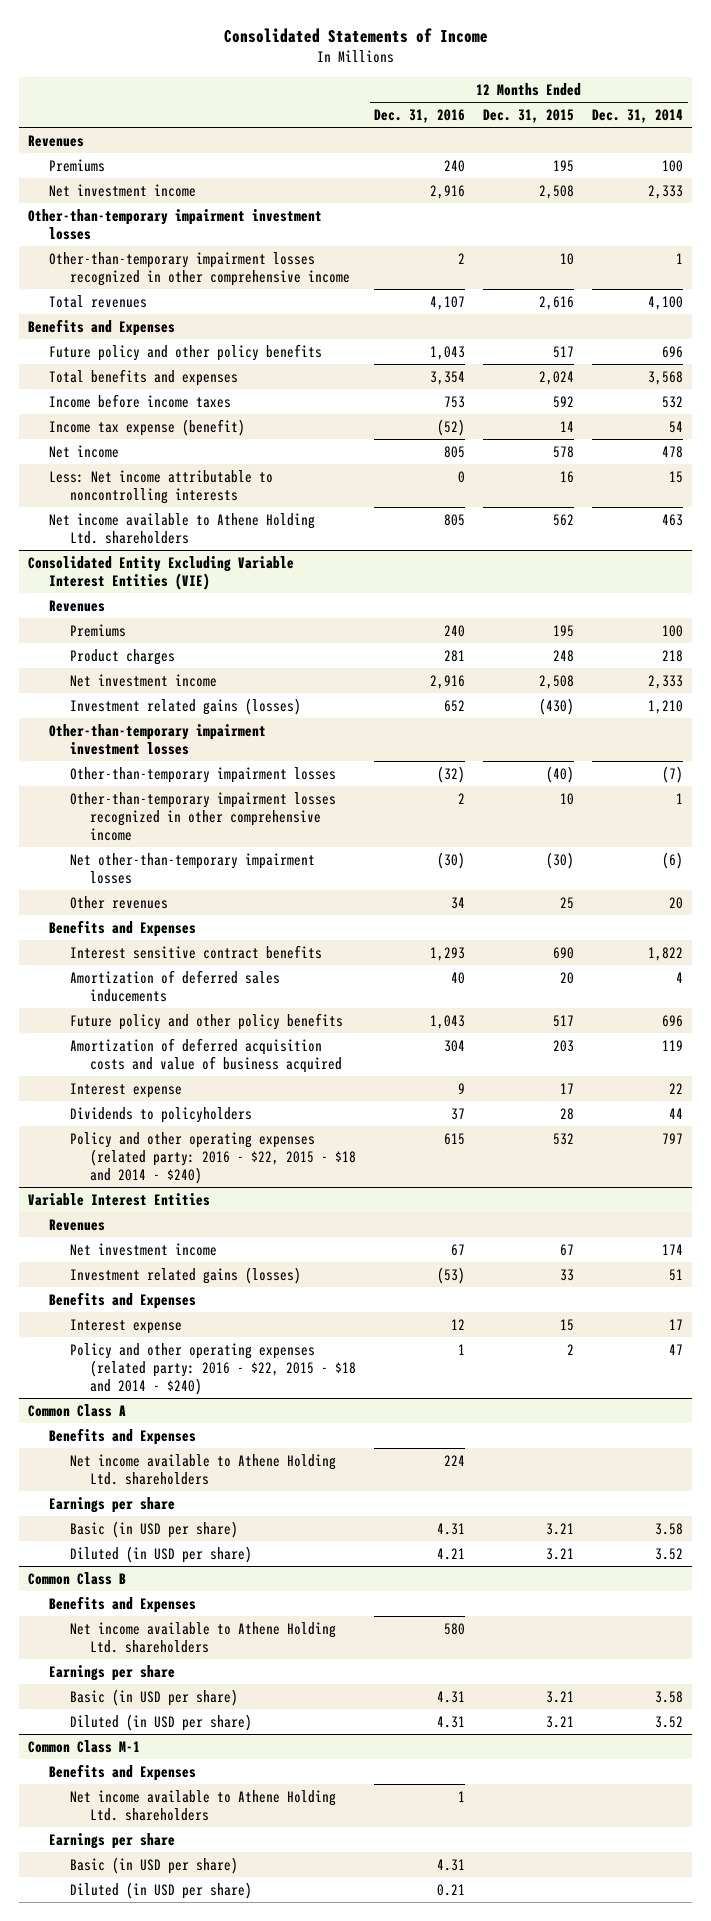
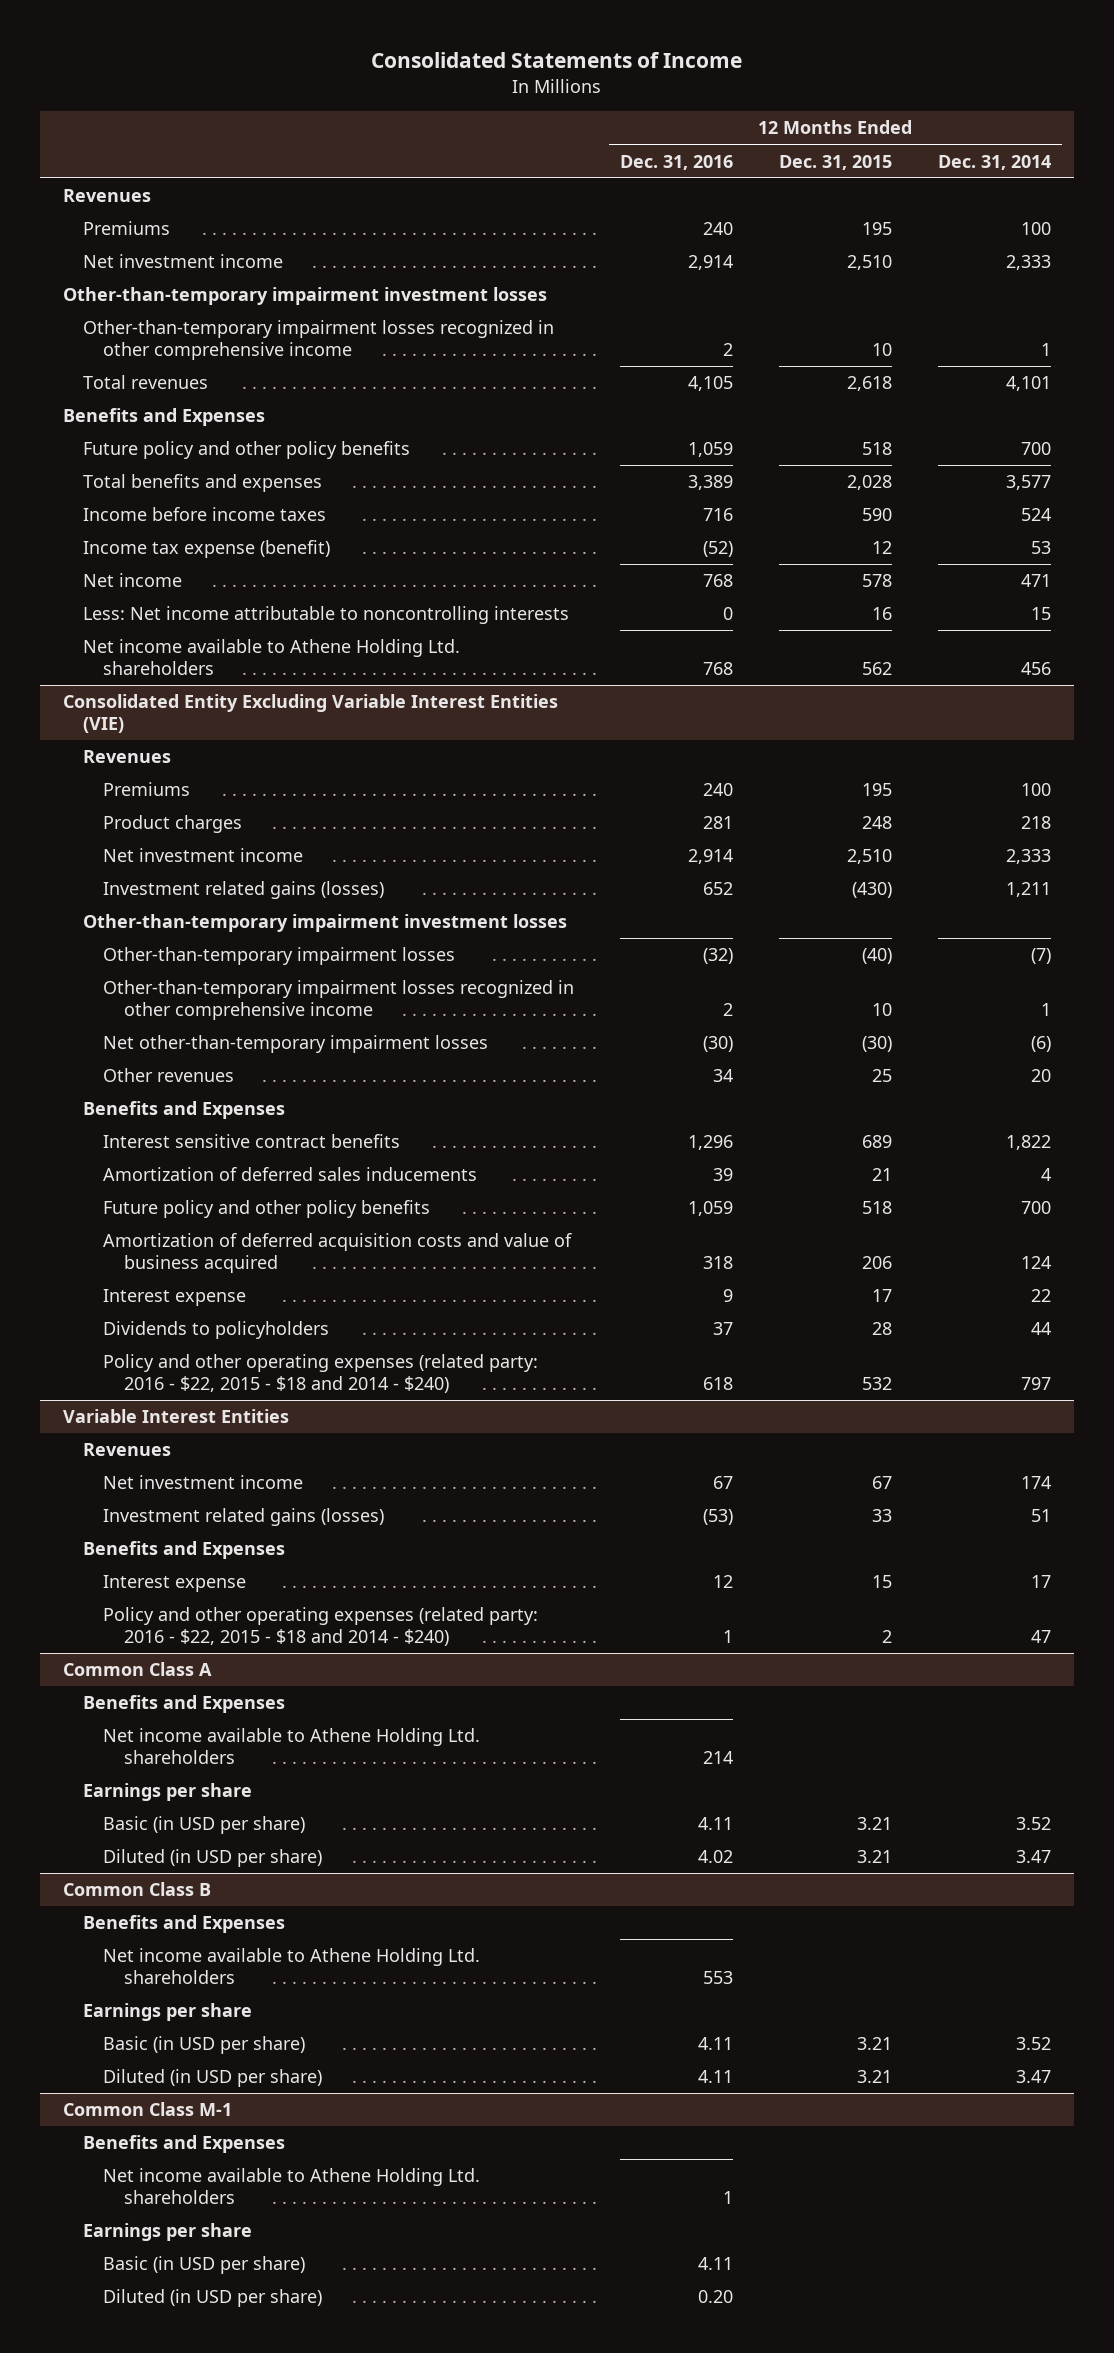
- Net investment income | 2,916 | 2,508 | 2,333
+ Net investment income | 2,914 | 2,510 | 2,333
- Total revenues | 4,107 | 2,616 | 4,100
+ Total revenues | 4,105 | 2,618 | 4,101
- Future policy and other policy benefits | 1,043 | 517 | 696
- Total benefits and expenses | 3,354 | 2,024 | 3,568
- Income before income taxes | 753 | 592 | 532
- Income tax expense (benefit) | (52) | 14 | 54
- Net income | 805 | 578 | 478
+ Future policy and other policy benefits | 1,059 | 518 | 700
+ Total benefits and expenses | 3,389 | 2,028 | 3,577
+ Income before income taxes | 716 | 590 | 524
+ Income tax expense (benefit) | (52) | 12 | 53
+ Net income | 768 | 578 | 471
- Net income available to Athene Holding Ltd. shareholders | 805 | 562 | 463
+ Net income available to Athene Holding Ltd. shareholders | 768 | 562 | 456
@ Consolidated Entity Excluding Variable Interest Entities (VIE)
- Net investment income | 2,916 | 2,508 | 2,333
- Investment related gains (losses) | 652 | (430) | 1,210
+ Net investment income | 2,914 | 2,510 | 2,333
+ Investment related gains (losses) | 652 | (430) | 1,211
- Interest sensitive contract benefits | 1,293 | 690 | 1,822
- Amortization of deferred sales inducements | 40 | 20 | 4
- Future policy and other policy benefits | 1,043 | 517 | 696
- Amortization of deferred acquisition costs and value of business acquired | 304 | 203 | 119
+ Interest sensitive contract benefits | 1,296 | 689 | 1,822
+ Amortization of deferred sales inducements | 39 | 21 | 4
+ Future policy and other policy benefits | 1,059 | 518 | 700
+ Amortization of deferred acquisition costs and value of business acquired | 318 | 206 | 124
- Policy and other operating expenses (related party: 2016 - $22, 2015 - $18 and 2014 - $240) | 615 | 532 | 797
+ Policy and other operating expenses (related party: 2016 - $22, 2015 - $18 and 2014 - $240) | 618 | 532 | 797
@ Common Class A
- Net income available to Athene Holding Ltd. shareholders | 224 | |
+ Net income available to Athene Holding Ltd. shareholders | 214 | |
- Basic (in USD per share) | 4.31 | 3.21 | 3.58
- Diluted (in USD per share) | 4.21 | 3.21 | 3.52
+ Basic (in USD per share) | 4.11 | 3.21 | 3.52
+ Diluted (in USD per share) | 4.02 | 3.21 | 3.47
@ Common Class B
- Net income available to Athene Holding Ltd. shareholders | 580 | |
+ Net income available to Athene Holding Ltd. shareholders | 553 | |
- Basic (in USD per share) | 4.31 | 3.21 | 3.58
- Diluted (in USD per share) | 4.31 | 3.21 | 3.52
+ Basic (in USD per share) | 4.11 | 3.21 | 3.52
+ Diluted (in USD per share) | 4.11 | 3.21 | 3.47
@ Common Class M-1
- Basic (in USD per share) | 4.31 | |
- Diluted (in USD per share) | 0.21 | |
+ Basic (in USD per share) | 4.11 | |
+ Diluted (in USD per share) | 0.20 | |

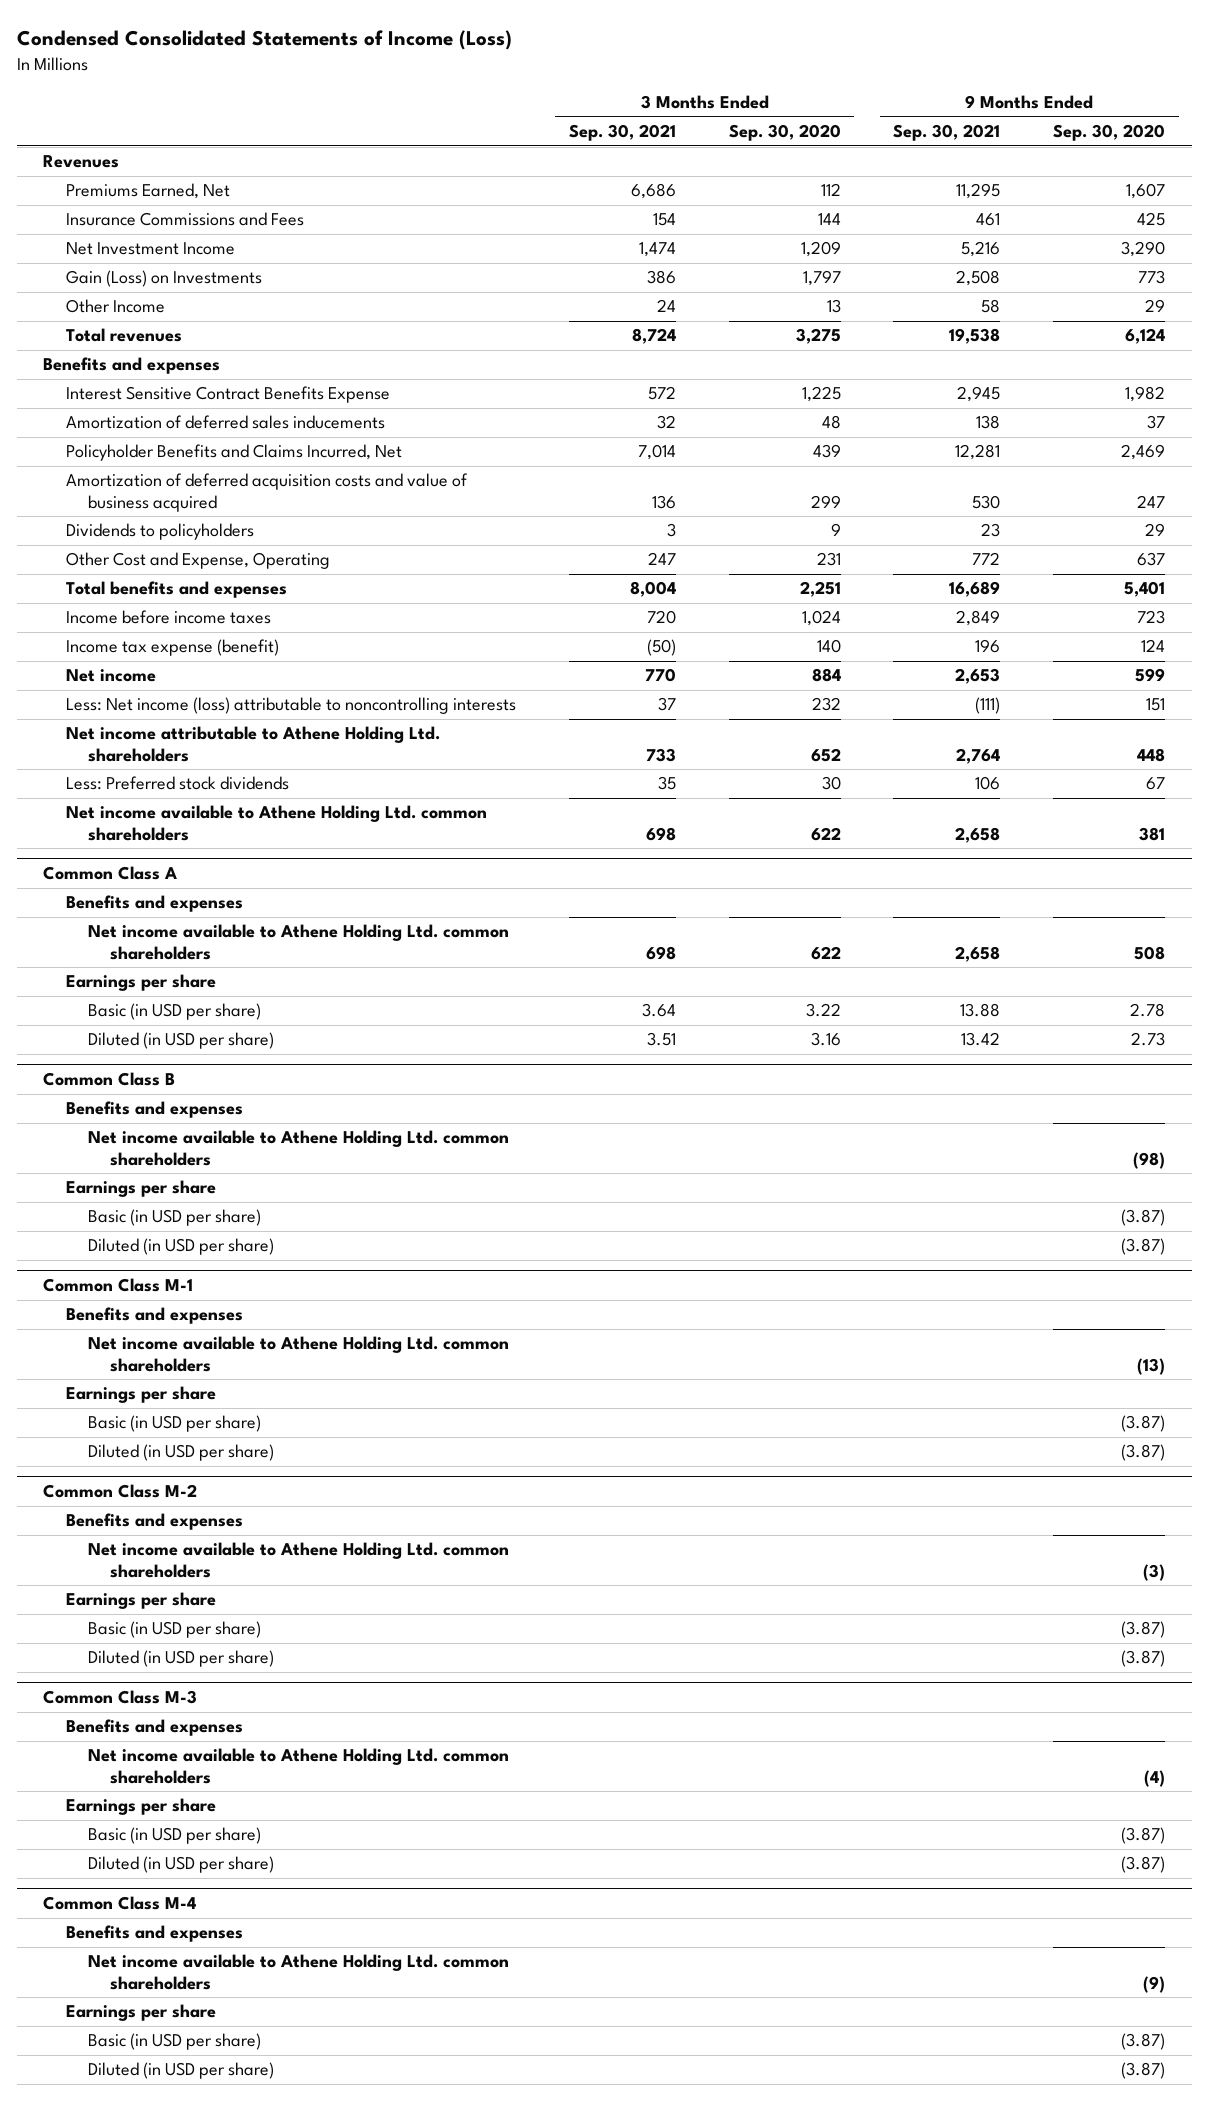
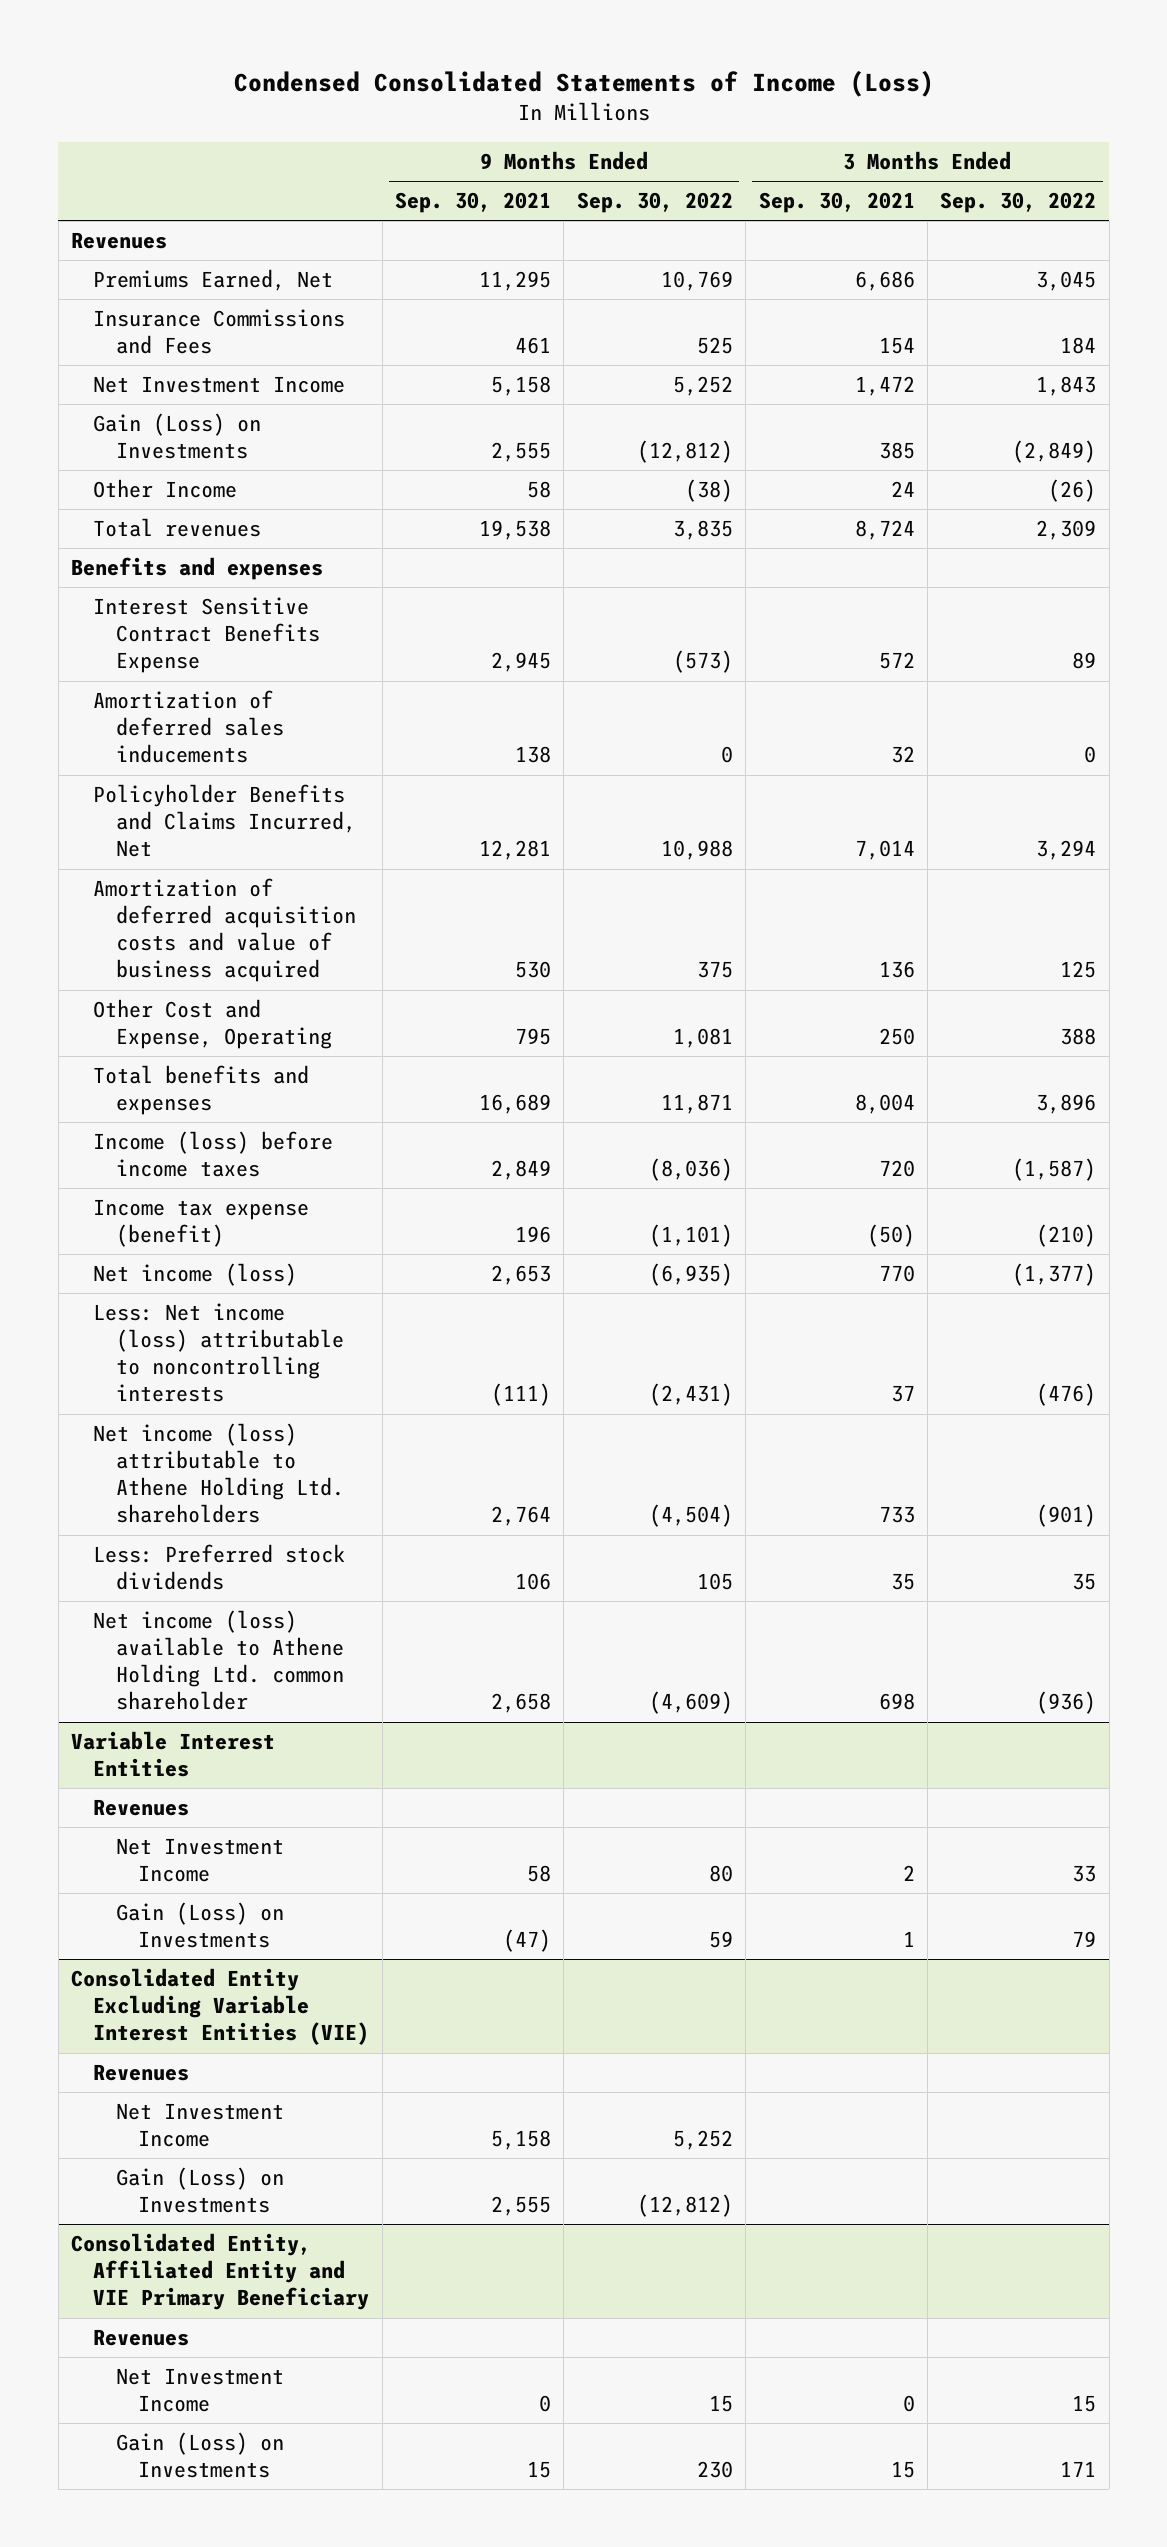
- | 3 Months Ended Sep. 30, 2021 | 3 Months Ended Sep. 30, 2020 | 9 Months Ended Sep. 30, 2021 | 9 Months Ended Sep. 30, 2020
+ | 9 Months Ended Sep. 30, 2021 | 9 Months Ended Sep. 30, 2022 | 3 Months Ended Sep. 30, 2021 | 3 Months Ended Sep. 30, 2022
- Net Investment Income | 1,474 | 1,209 | 5,216 | 3,290
- Gain (Loss) on Investments | 386 | 1,797 | 2,508 | 773
+ Net Investment Income | 5,158 | 5,252 | 1,472 | 1,843
+ Gain (Loss) on Investments | 2,555 | (12,812) | 385 | (2,849)
- Dividends to policyholders | 3 | 9 | 23 | 29
- Other Cost and Expense, Operating | 247 | 231 | 772 | 637
+ Other Cost and Expense, Operating | 795 | 1,081 | 250 | 388
- Income before income taxes | 720 | 1,024 | 2,849 | 723
+ Income (loss) before income taxes | 2,849 | (8,036) | 720 | (1,587)
- Net income | 770 | 884 | 2,653 | 599
+ Net income (loss) | 2,653 | (6,935) | 770 | (1,377)
- Net income attributable to Athene Holding Ltd. shareholders | 733 | 652 | 2,764 | 448
+ Net income (loss) attributable to Athene Holding Ltd. shareholders | 2,764 | (4,504) | 733 | (901)
- Net income available to Athene Holding Ltd. common shareholders | 698 | 622 | 2,658 | 381
- Common Class A
- Benefits and expenses
- Net income available to Athene Holding Ltd. common shareholders | 698 | 622 | 2,658 | 508
- Earnings per share
- Basic (in USD per share) | 3.64 | 3.22 | 13.88 | 2.78
- Diluted (in USD per share) | 3.51 | 3.16 | 13.42 | 2.73
- Common Class B
- Benefits and expenses
- Net income available to Athene Holding Ltd. common shareholders | | | | (98)
- Earnings per share
- Basic (in USD per share) | | | | (3.87)
- Diluted (in USD per share) | | | | (3.87)
- Common Class M-1
- Benefits and expenses
- Net income available to Athene Holding Ltd. common shareholders | | | | (13)
- Earnings per share
- Basic (in USD per share) | | | | (3.87)
- Diluted (in USD per share) | | | | (3.87)
- Common Class M-2
- Benefits and expenses
- Net income available to Athene Holding Ltd. common shareholders | | | | (3)
- Earnings per share
- Basic (in USD per share) | | | | (3.87)
- Diluted (in USD per share) | | | | (3.87)
- Common Class M-3
- Benefits and expenses
- Net income available to Athene Holding Ltd. common shareholders | | | | (4)
- Earnings per share
- Basic (in USD per share) | | | | (3.87)
- Diluted (in USD per share) | | | | (3.87)
- Common Class M-4
- Benefits and expenses
- Net income available to Athene Holding Ltd. common shareholders | | | | (9)
- Earnings per share
- Basic (in USD per share) | | | | (3.87)
- Diluted (in USD per share) | | | | (3.87)
+ Net income (loss) available to Athene Holding Ltd. common shareholder | 2,658 | (4,609) | 698 | (936)
+ Variable Interest Entities
+ Revenues
+ Net Investment Income | 58 | 80 | 2 | 33
+ Gain (Loss) on Investments | (47) | 59 | 1 | 79
+ Consolidated Entity Excluding Variable Interest Entities (VIE)
+ Revenues
+ Net Investment Income | 5,158 | 5,252 | |
+ Gain (Loss) on Investments | 2,555 | (12,812) | |
+ Consolidated Entity, Affiliated Entity and VIE Primary Beneficiary
+ Revenues
+ Net Investment Income | 0 | 15 | 0 | 15
+ Gain (Loss) on Investments | 15 | 230 | 15 | 171

